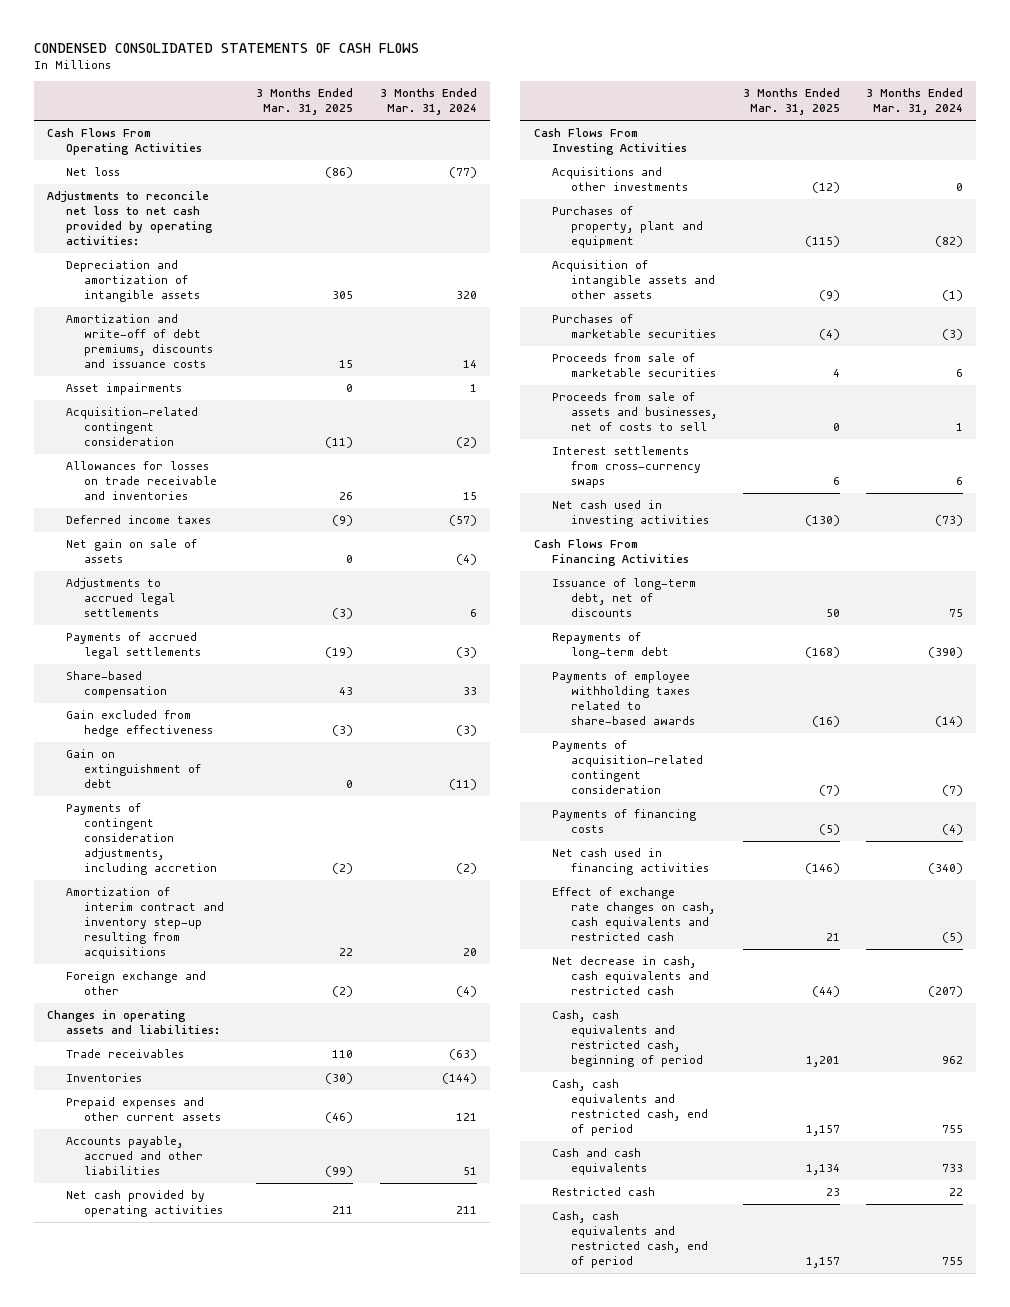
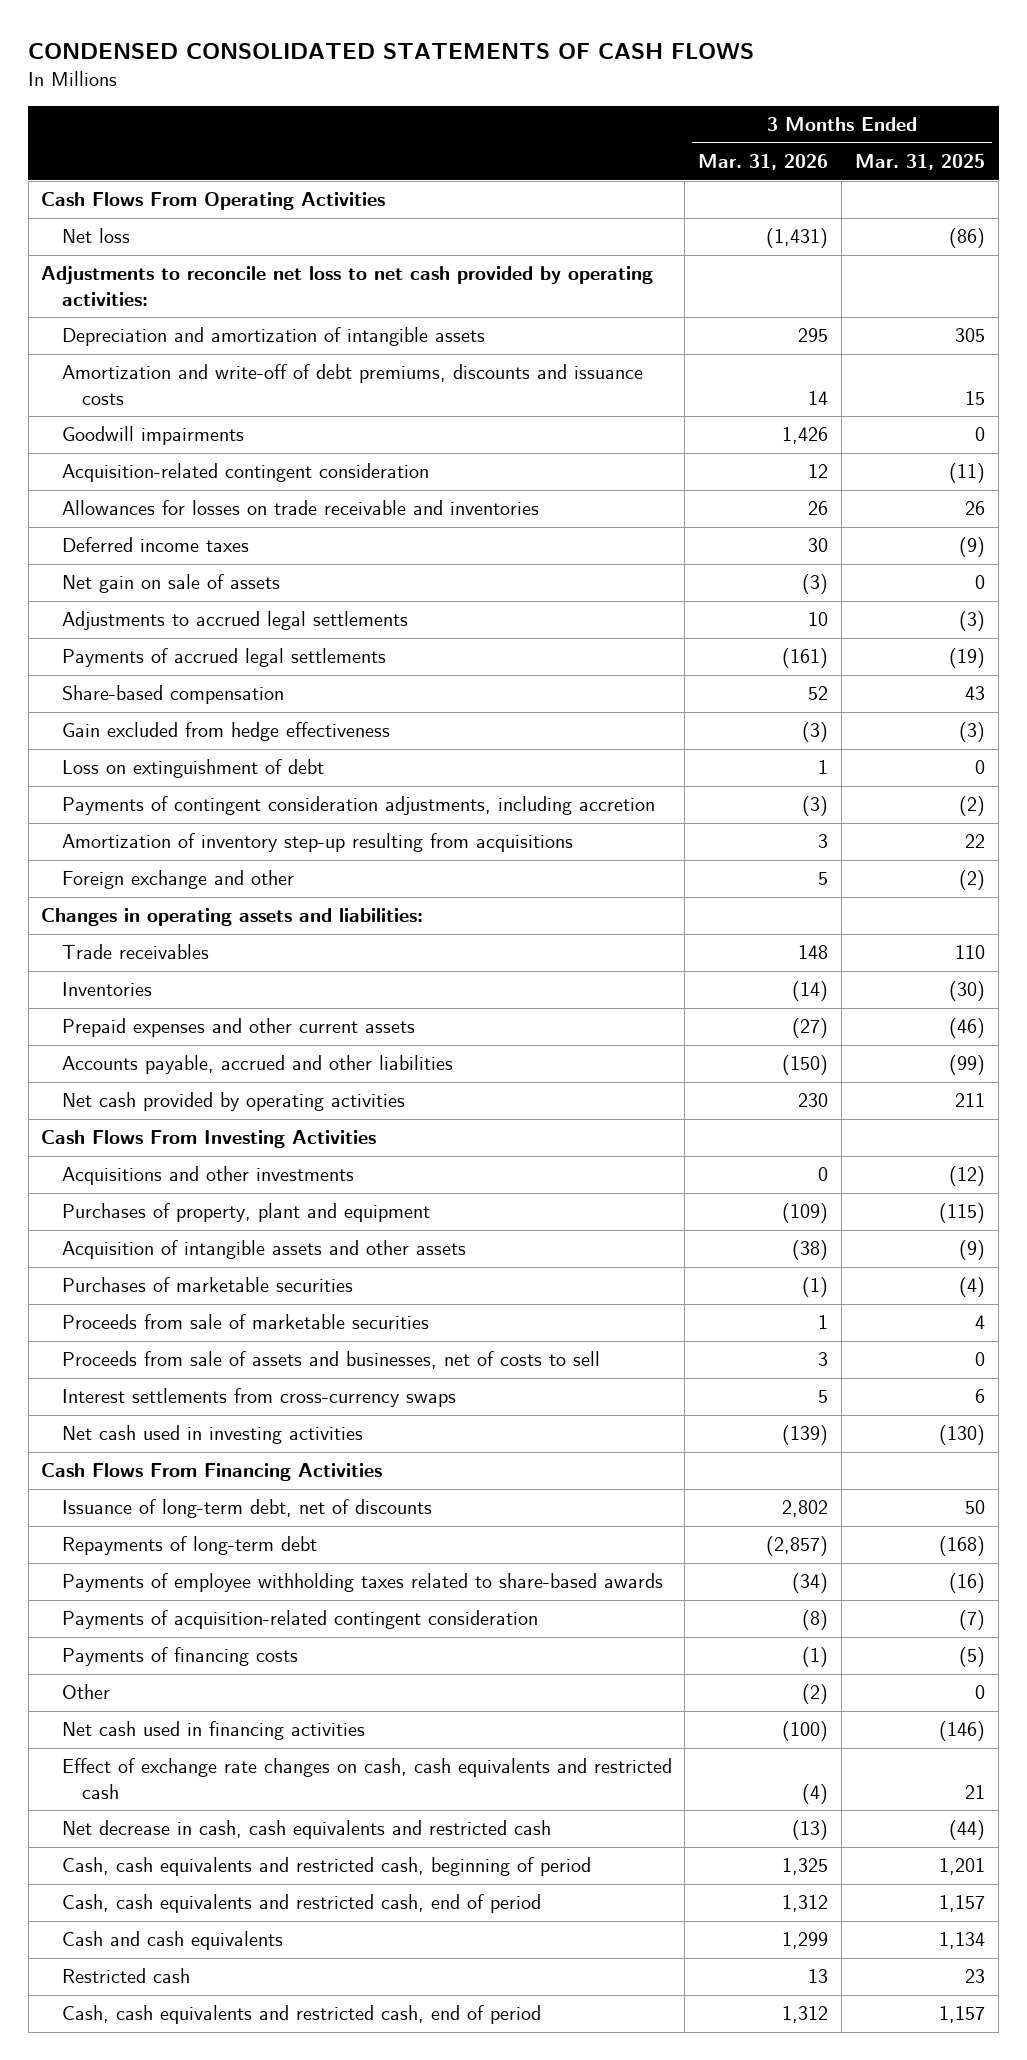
- | 3 Months Ended Mar. 31, 2025 | 3 Months Ended Mar. 31, 2024
+ | 3 Months Ended Mar. 31, 2026 | 3 Months Ended Mar. 31, 2025
- Asset impairments | 0 | 1
+ Goodwill impairments | 1,426 | 0
- Gain on extinguishment of debt | 0 | (11)
+ Loss on extinguishment of debt | 1 | 0
- Amortization of interim contract and inventory step-up resulting from acquisitions | 22 | 20
+ Amortization of inventory step-up resulting from acquisitions | 3 | 22
+ Other | (2) | 0

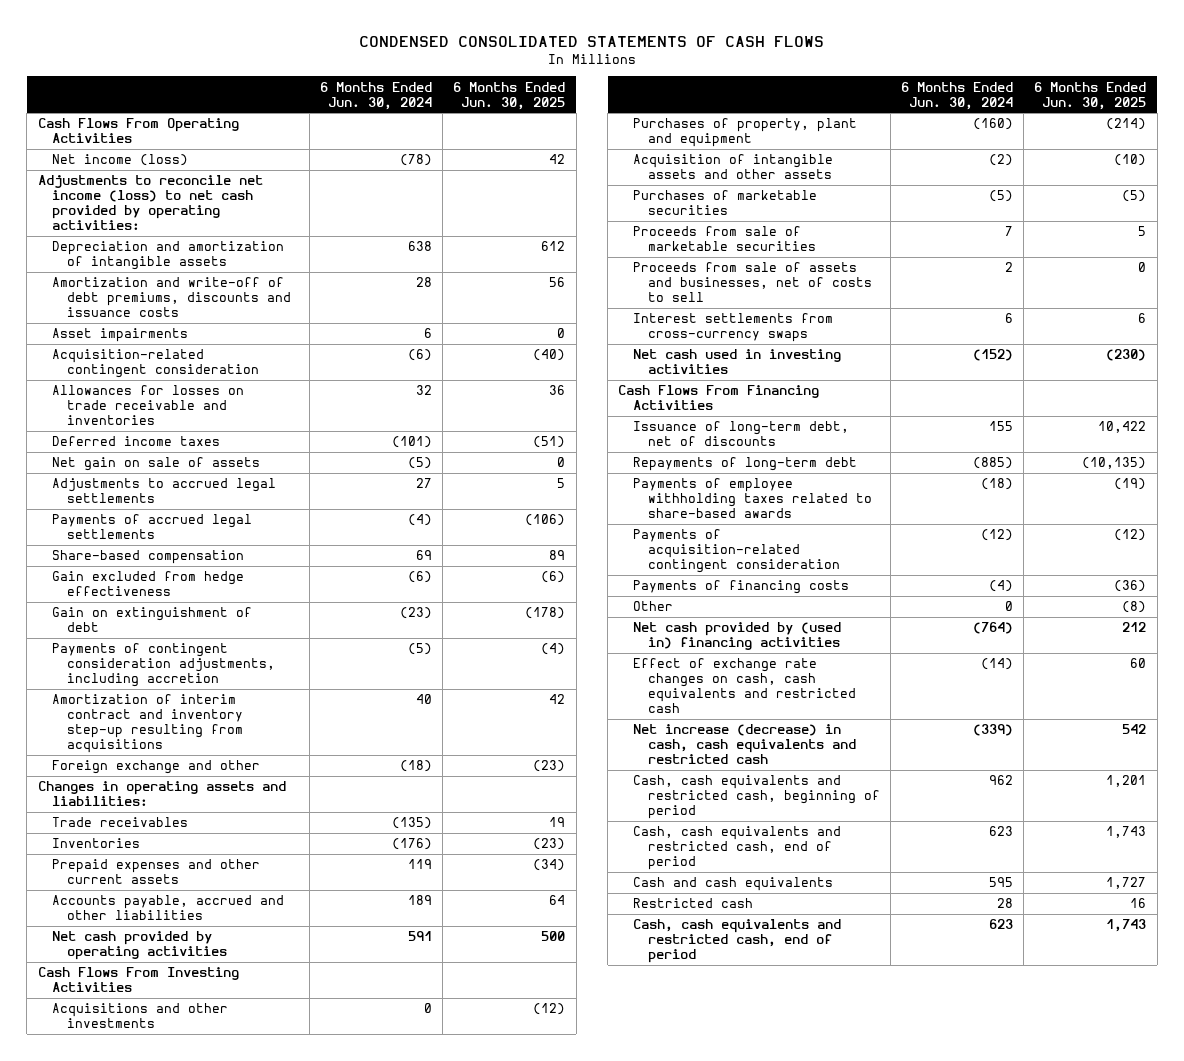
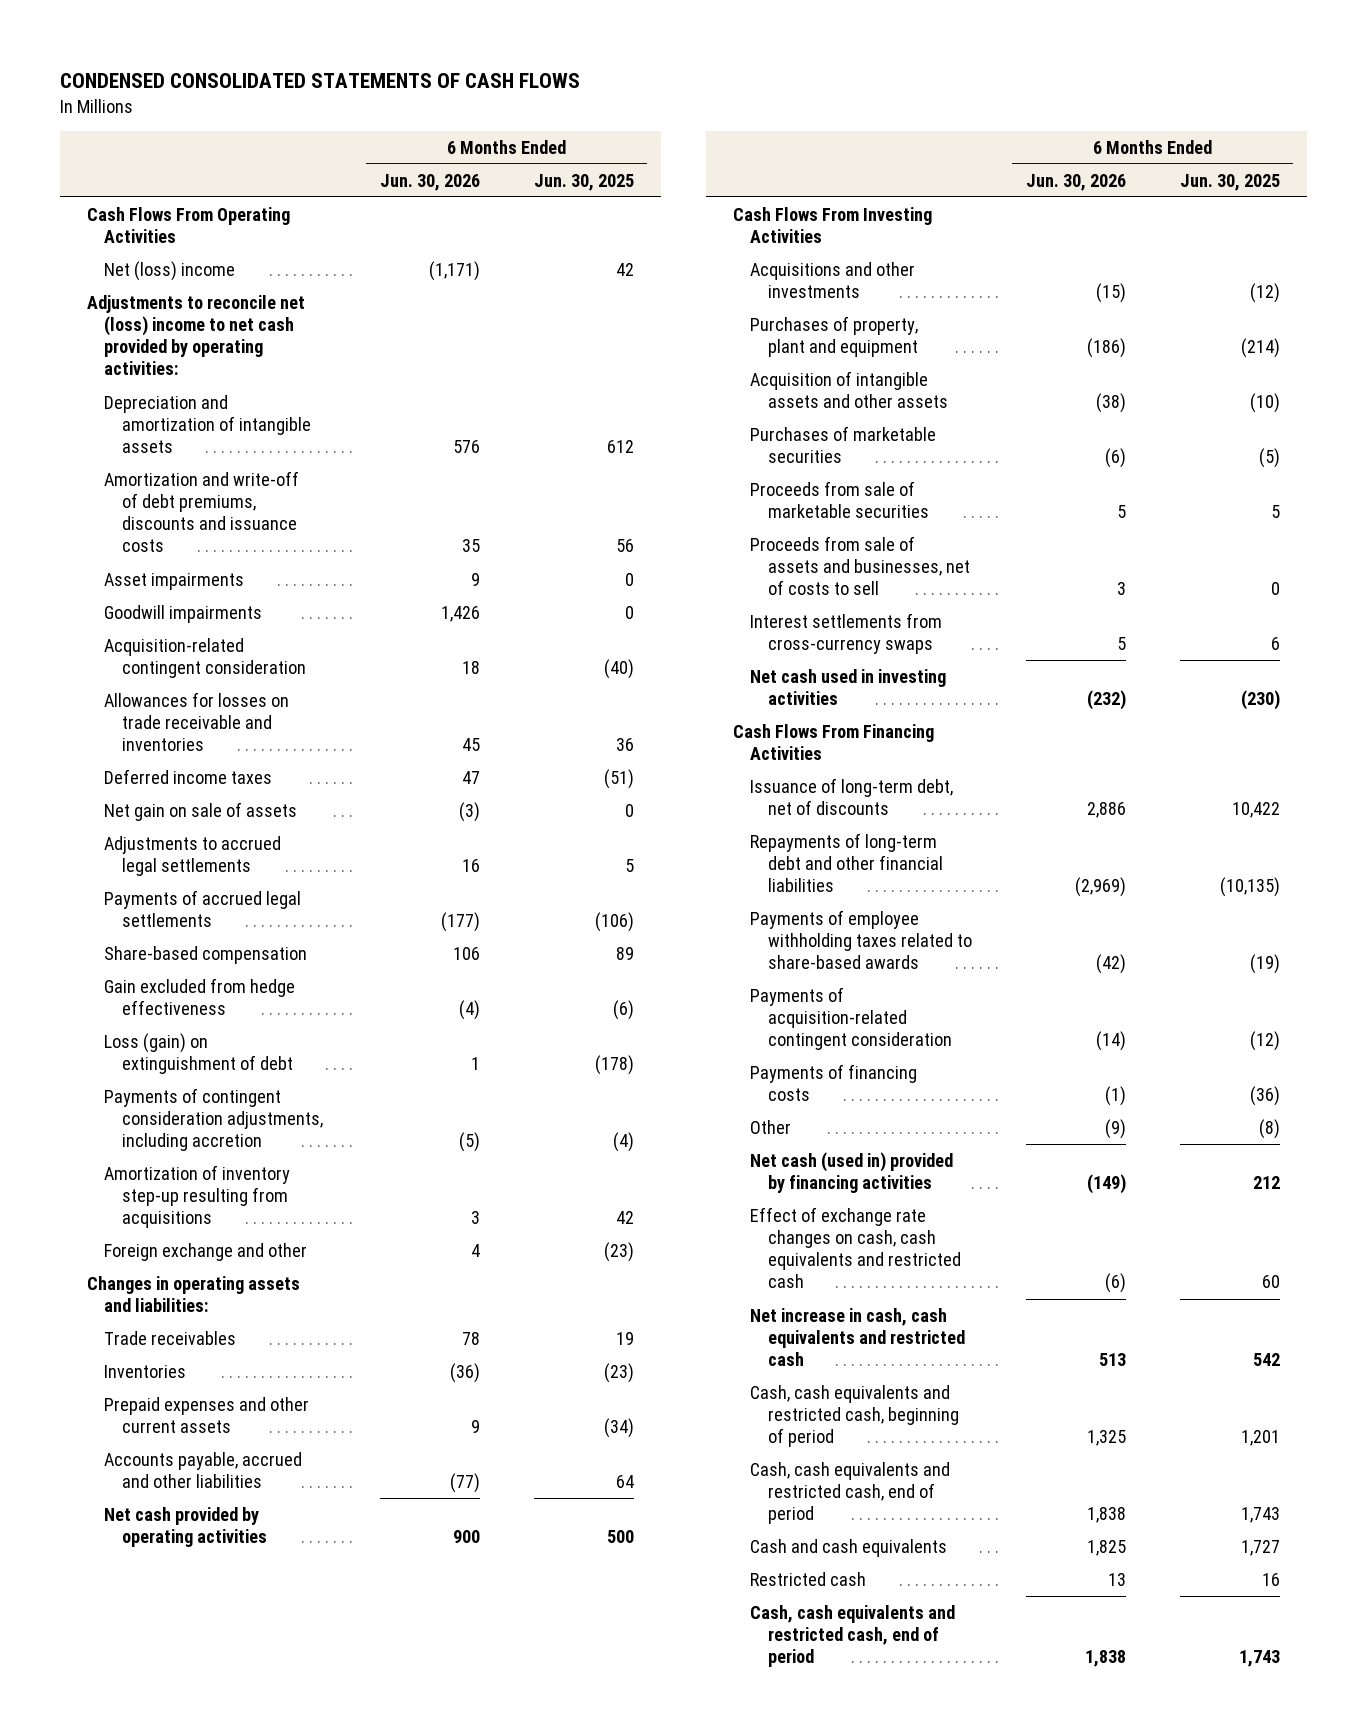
- | 6 Months Ended Jun. 30, 2024 | 6 Months Ended Jun. 30, 2025
+ | 6 Months Ended Jun. 30, 2026 | 6 Months Ended Jun. 30, 2025
- Net income (loss) | (78) | 42
- Adjustments to reconcile net income (loss) to net cash provided by operating activities:
+ Net (loss) income | (1,171) | 42
+ Adjustments to reconcile net (loss) income to net cash provided by operating activities:
+ Goodwill impairments | 1,426 | 0
- Gain on extinguishment of debt | (23) | (178)
+ Loss (gain) on extinguishment of debt | 1 | (178)
- Amortization of interim contract and inventory step-up resulting from acquisitions | 40 | 42
+ Amortization of inventory step-up resulting from acquisitions | 3 | 42
- Repayments of long-term debt | (885) | (10,135)
+ Repayments of long-term debt and other financial liabilities | (2,969) | (10,135)
- Net cash provided by (used in) financing activities | (764) | 212
+ Net cash (used in) provided by financing activities | (149) | 212
- Net increase (decrease) in cash, cash equivalents and restricted cash | (339) | 542
+ Net increase in cash, cash equivalents and restricted cash | 513 | 542

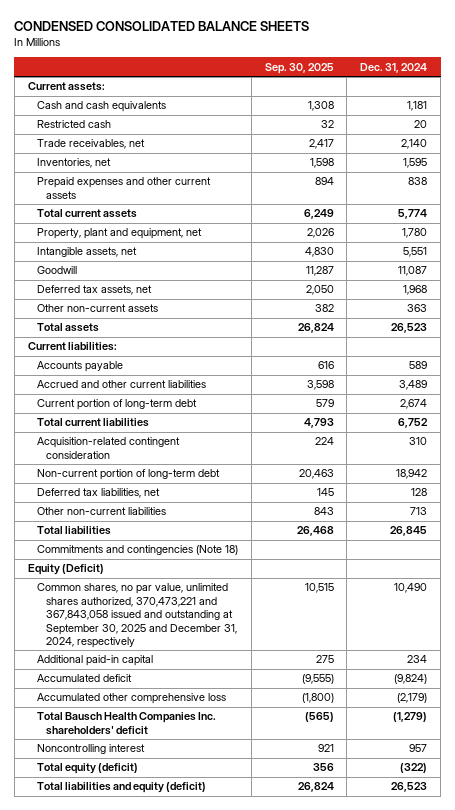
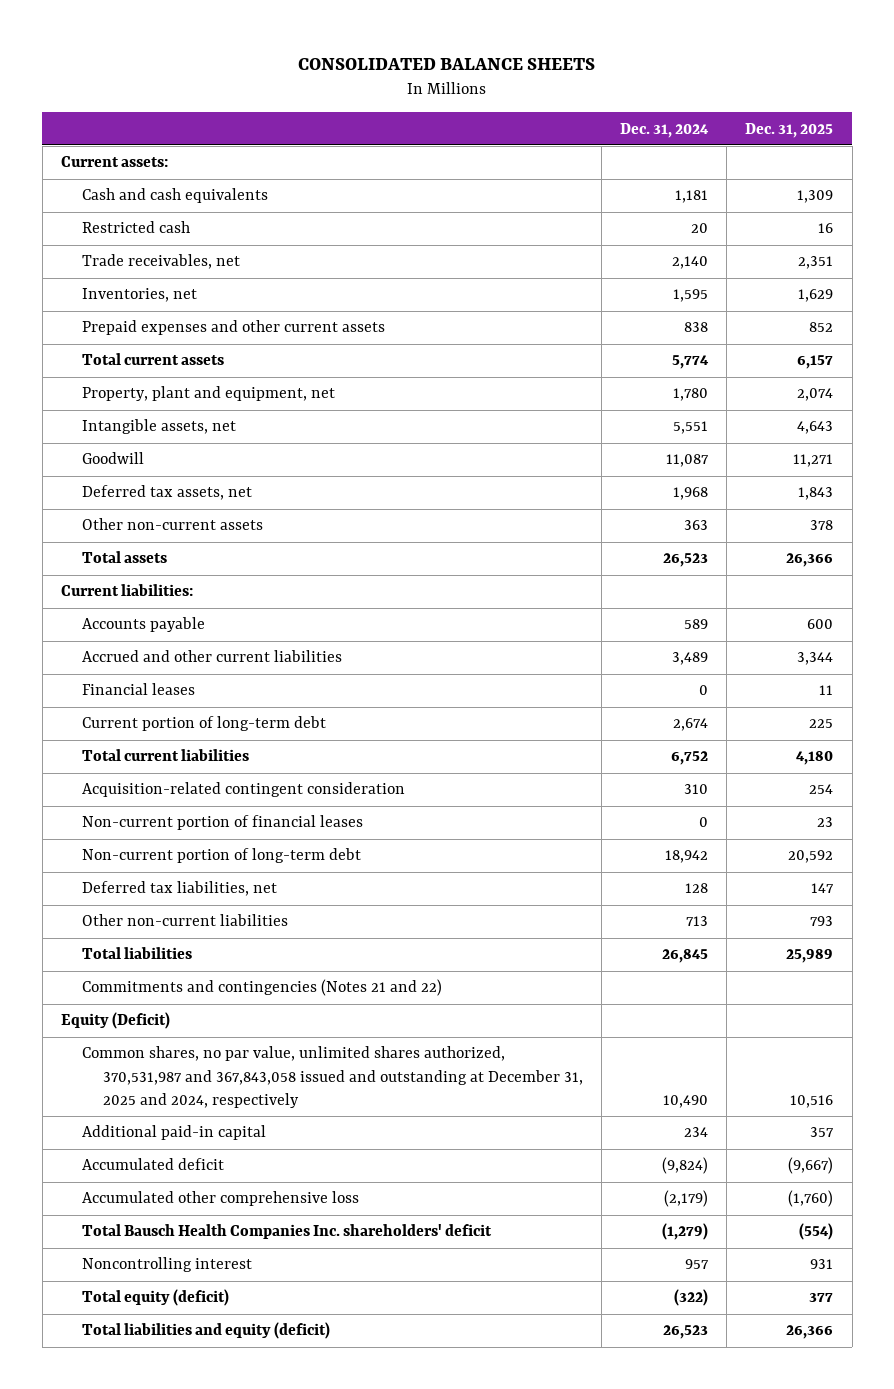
- CONDENSED CONSOLIDATED BALANCE SHEETS
+ CONSOLIDATED BALANCE SHEETS
- | Sep. 30, 2025 | Dec. 31, 2024
+ | Dec. 31, 2024 | Dec. 31, 2025
+ Financial leases | 0 | 11
+ Non-current portion of financial leases | 0 | 23
- Commitments and contingencies (Note 18)
+ Commitments and contingencies (Notes 21 and 22)
- Common shares, no par value, unlimited shares authorized, 370,473,221 and 367,843,058 issued and outstanding at September 30, 2025 and December 31, 2024, respectively | 10,515 | 10,490
+ Common shares, no par value, unlimited shares authorized, 370,531,987 and 367,843,058 issued and outstanding at December 31, 2025 and 2024, respectively | 10,490 | 10,516

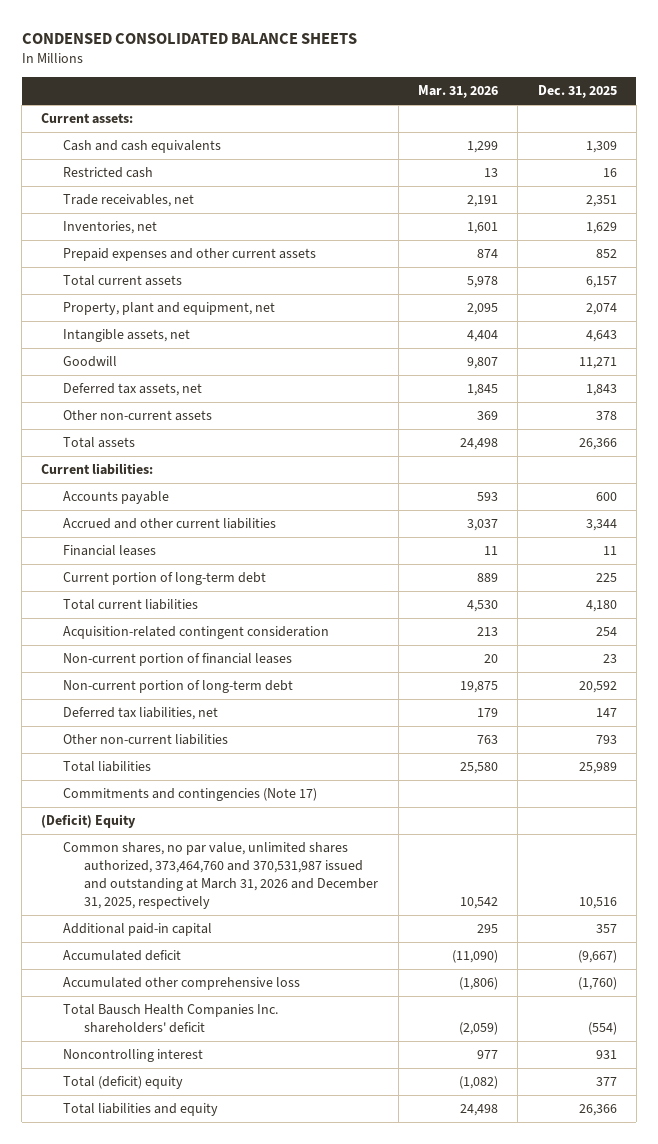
- CONSOLIDATED BALANCE SHEETS
+ CONDENSED CONSOLIDATED BALANCE SHEETS
- | Dec. 31, 2024 | Dec. 31, 2025
+ | Mar. 31, 2026 | Dec. 31, 2025
- Commitments and contingencies (Notes 21 and 22)
- Equity (Deficit)
- Common shares, no par value, unlimited shares authorized, 370,531,987 and 367,843,058 issued and outstanding at December 31, 2025 and 2024, respectively | 10,490 | 10,516
+ Commitments and contingencies (Note 17)
+ (Deficit) Equity
+ Common shares, no par value, unlimited shares authorized, 373,464,760 and 370,531,987 issued and outstanding at March 31, 2026 and December 31, 2025, respectively | 10,542 | 10,516
- Total equity (deficit) | (322) | 377
- Total liabilities and equity (deficit) | 26,523 | 26,366
+ Total (deficit) equity | (1,082) | 377
+ Total liabilities and equity | 24,498 | 26,366

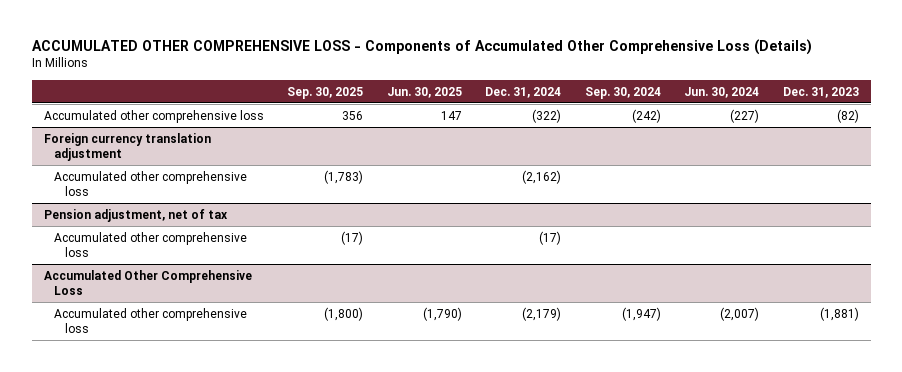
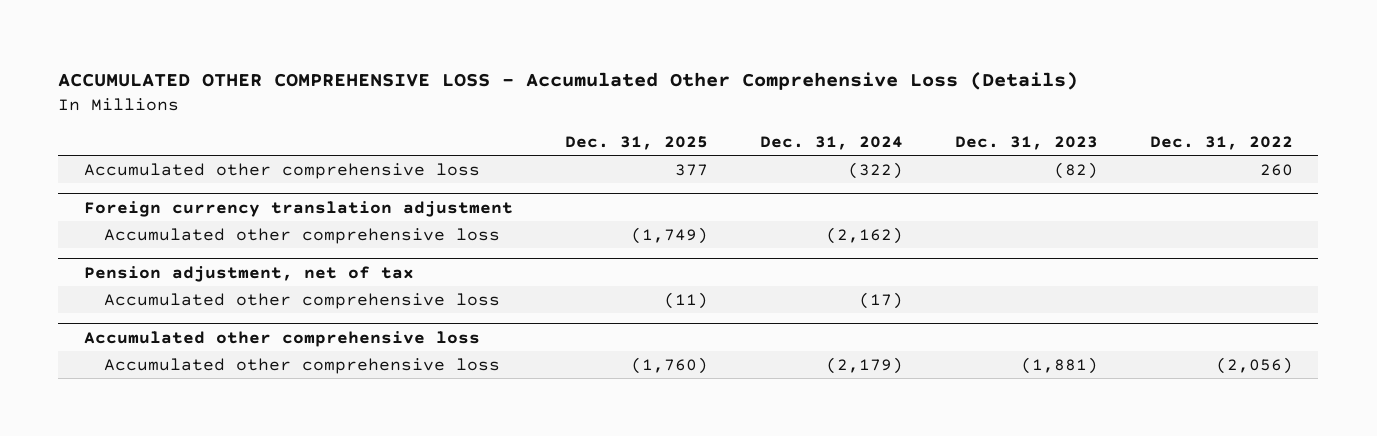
- ACCUMULATED OTHER COMPREHENSIVE LOSS - Components of Accumulated Other Comprehensive Loss (Details)
+ ACCUMULATED OTHER COMPREHENSIVE LOSS - Accumulated Other Comprehensive Loss (Details)
- | Sep. 30, 2025 | Jun. 30, 2025 | Dec. 31, 2024 | Sep. 30, 2024 | Jun. 30, 2024 | Dec. 31, 2023
+ | Dec. 31, 2025 | Dec. 31, 2024 | Dec. 31, 2023 | Dec. 31, 2022
- Accumulated Other Comprehensive Loss
+ Accumulated other comprehensive loss

